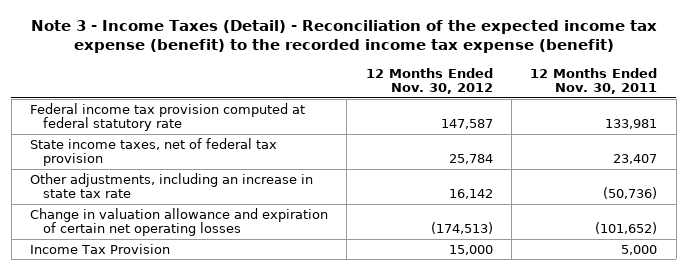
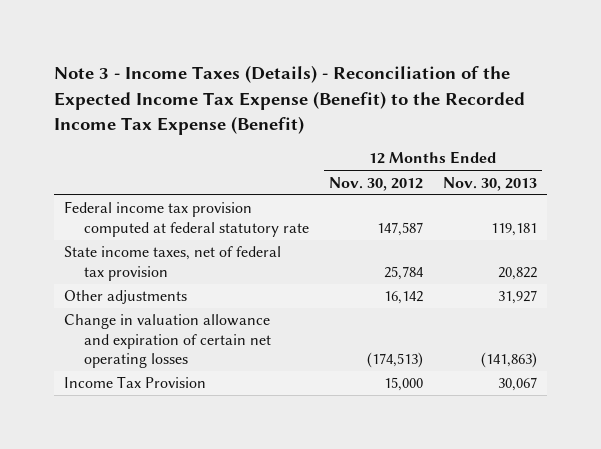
- Note 3 - Income Taxes (Detail) - Reconciliation of the expected income tax expense (benefit) to the recorded income tax expense (benefit)
+ Note 3 - Income Taxes (Details) - Reconciliation of the Expected Income Tax Expense (Benefit) to the Recorded Income Tax Expense (Benefit)
- | 12 Months Ended Nov. 30, 2012 | 12 Months Ended Nov. 30, 2011
+ | 12 Months Ended Nov. 30, 2012 | 12 Months Ended Nov. 30, 2013
- Other adjustments, including an increase in state tax rate | 16,142 | (50,736)
+ Other adjustments | 16,142 | 31,927

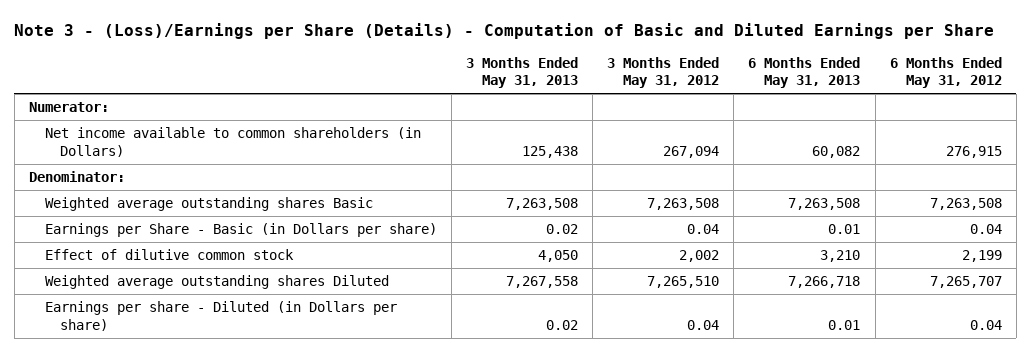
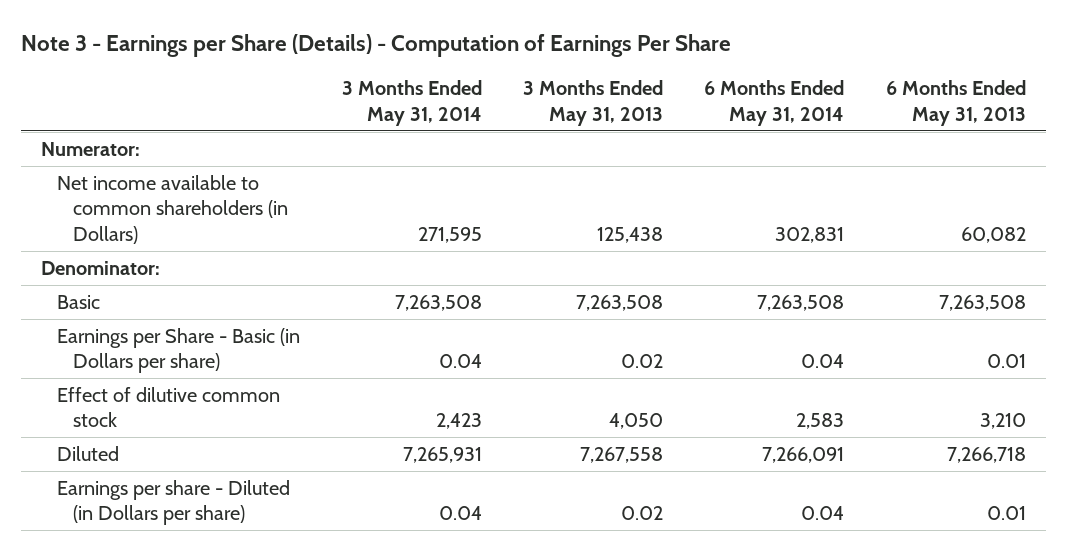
- Note 3 - (Loss)/Earnings per Share (Details) - Computation of Basic and Diluted Earnings per Share
+ Note 3 - Earnings per Share (Details) - Computation of Earnings Per Share
- | 3 Months Ended May 31, 2013 | 3 Months Ended May 31, 2012 | 6 Months Ended May 31, 2013 | 6 Months Ended May 31, 2012
+ | 3 Months Ended May 31, 2014 | 3 Months Ended May 31, 2013 | 6 Months Ended May 31, 2014 | 6 Months Ended May 31, 2013
- Weighted average outstanding shares Basic | 7,263,508 | 7,263,508 | 7,263,508 | 7,263,508
+ Basic | 7,263,508 | 7,263,508 | 7,263,508 | 7,263,508
- Weighted average outstanding shares Diluted | 7,267,558 | 7,265,510 | 7,266,718 | 7,265,707
+ Diluted | 7,265,931 | 7,267,558 | 7,266,091 | 7,266,718

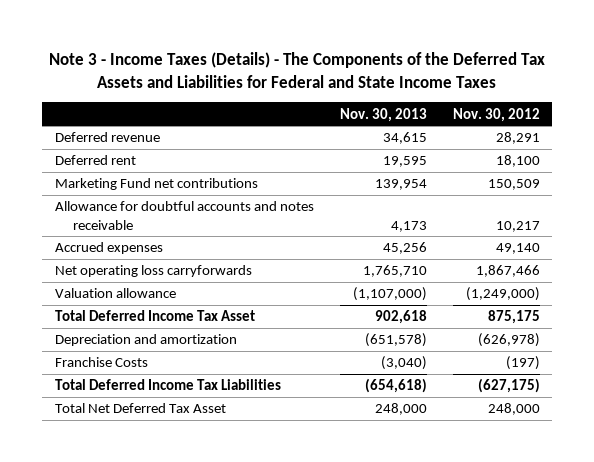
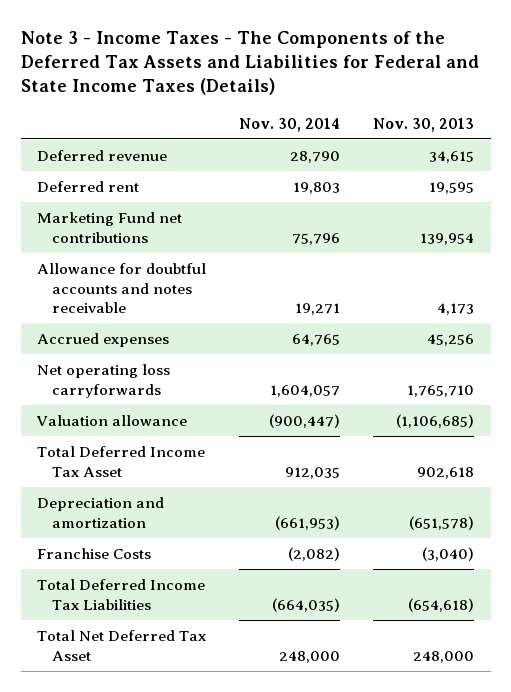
- Note 3 - Income Taxes (Details) - The Components of the Deferred Tax Assets and Liabilities for Federal and State Income Taxes
+ Note 3 - Income Taxes - The Components of the Deferred Tax Assets and Liabilities for Federal and State Income Taxes (Details)
- | Nov. 30, 2013 | Nov. 30, 2012
+ | Nov. 30, 2014 | Nov. 30, 2013
- Valuation allowance | (1,107,000) | (1,249,000)
+ Valuation allowance | (900,447) | (1,106,685)

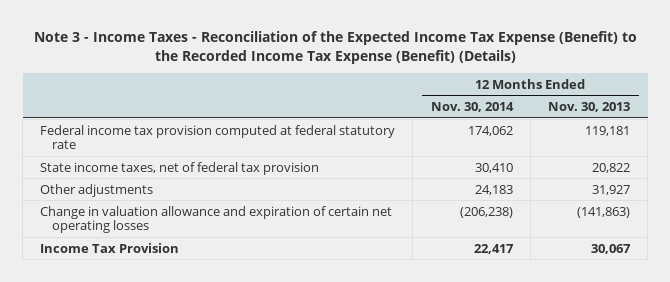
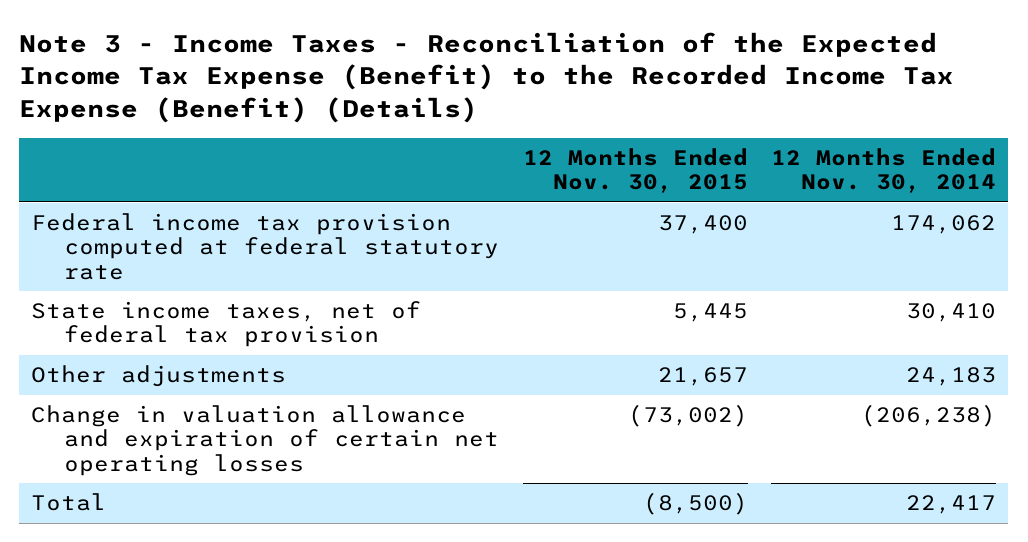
- | 12 Months Ended Nov. 30, 2014 | 12 Months Ended Nov. 30, 2013
+ | 12 Months Ended Nov. 30, 2015 | 12 Months Ended Nov. 30, 2014
- Income Tax Provision | 22,417 | 30,067
+ Total | (8,500) | 22,417

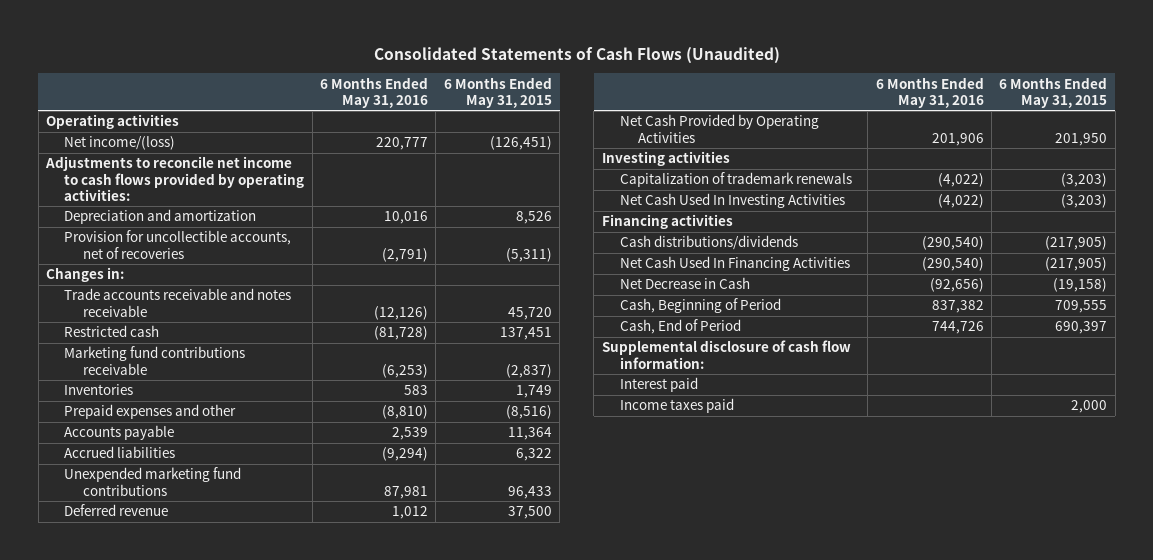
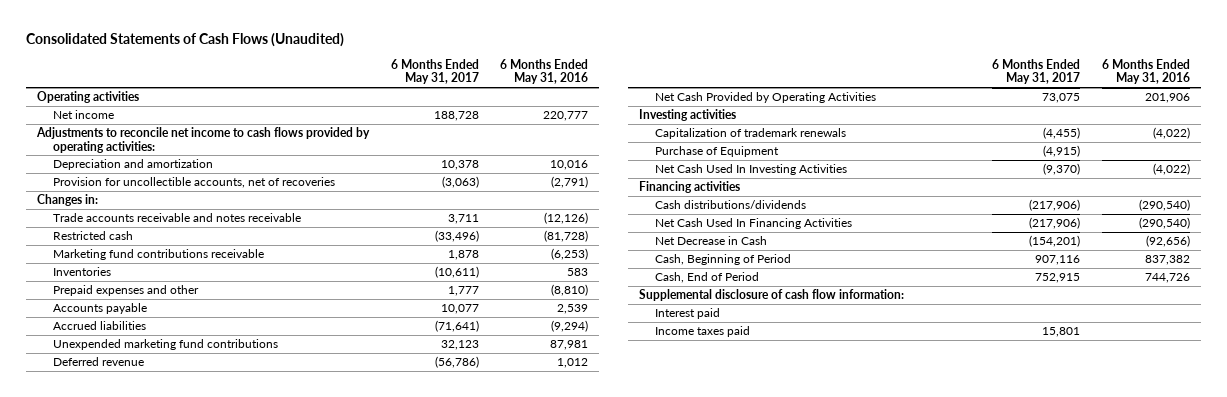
- | 6 Months Ended May 31, 2016 | 6 Months Ended May 31, 2015
+ | 6 Months Ended May 31, 2017 | 6 Months Ended May 31, 2016
- Net income/(loss) | 220,777 | (126,451)
+ Net income | 188,728 | 220,777
+ Purchase of Equipment | (4,915) |

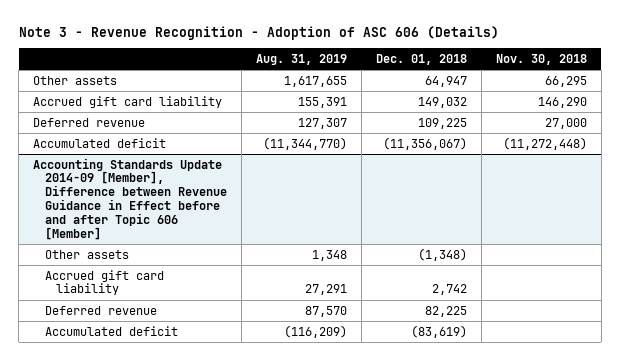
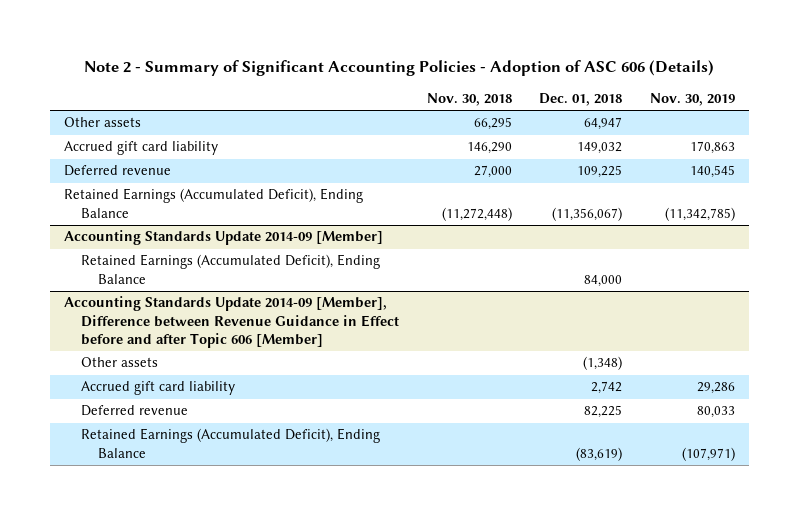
- Note 3 - Revenue Recognition - Adoption of ASC 606 (Details)
+ Note 2 - Summary of Significant Accounting Policies - Adoption of ASC 606 (Details)
- | Aug. 31, 2019 | Dec. 01, 2018 | Nov. 30, 2018
+ | Nov. 30, 2018 | Dec. 01, 2018 | Nov. 30, 2019
- Accumulated deficit | (11,344,770) | (11,356,067) | (11,272,448)
+ Retained Earnings (Accumulated Deficit), Ending Balance | (11,272,448) | (11,356,067) | (11,342,785)
+ Accounting Standards Update 2014-09 [Member]
+ Retained Earnings (Accumulated Deficit), Ending Balance | | 84,000 |
@ Accounting Standards Update 2014-09 [Member], Difference between Revenue Guidance in Effect before and after Topic 606 [Member]
- Accumulated deficit | (116,209) | (83,619) |
+ Retained Earnings (Accumulated Deficit), Ending Balance | | (83,619) | (107,971)

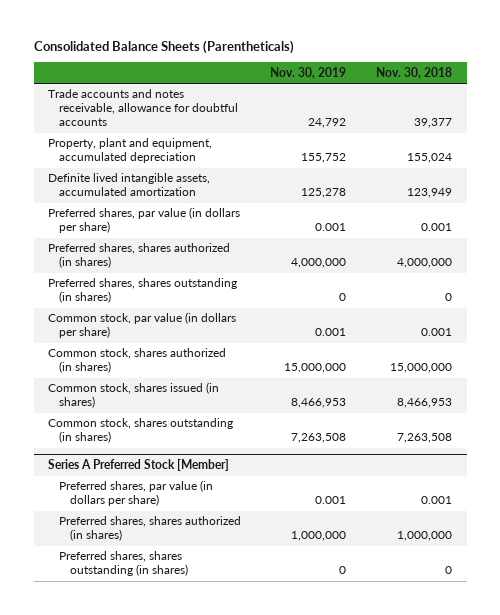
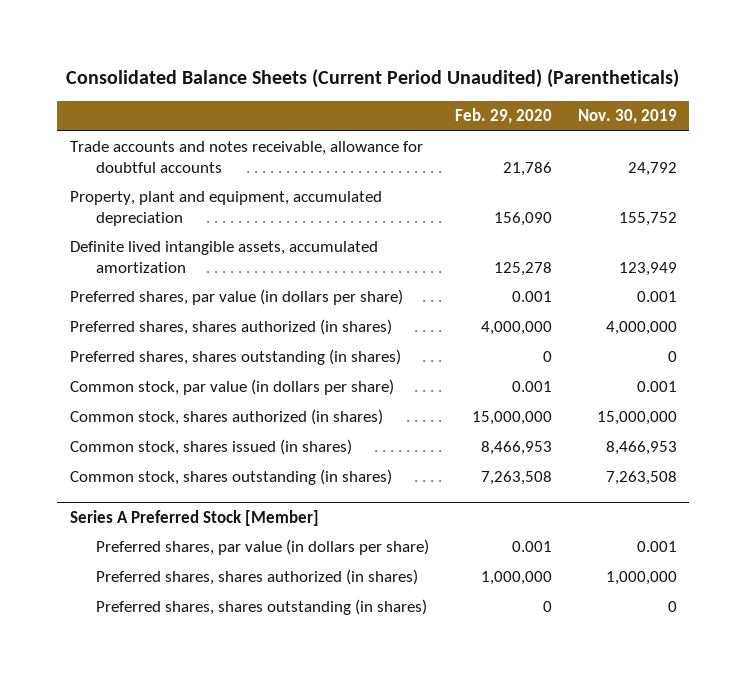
- Consolidated Balance Sheets (Parentheticals)
+ Consolidated Balance Sheets (Current Period Unaudited) (Parentheticals)
- | Nov. 30, 2019 | Nov. 30, 2018
+ | Feb. 29, 2020 | Nov. 30, 2019
- Definite lived intangible assets, accumulated amortization | 125,278 | 123,949
+ Definite lived intangible assets, accumulated amortization | 125,278 | 123,949

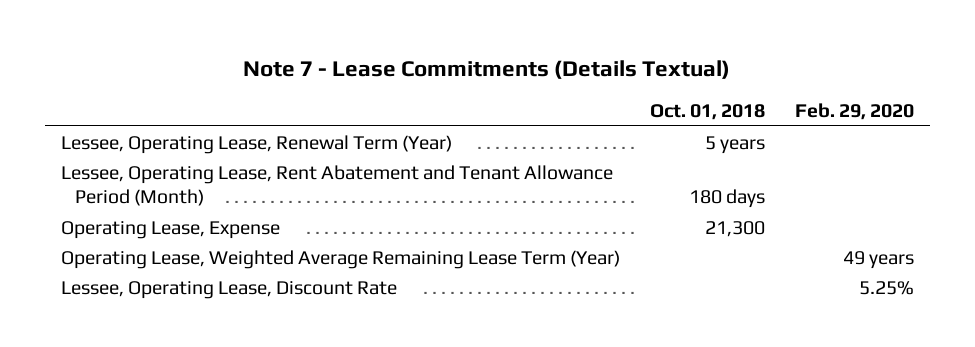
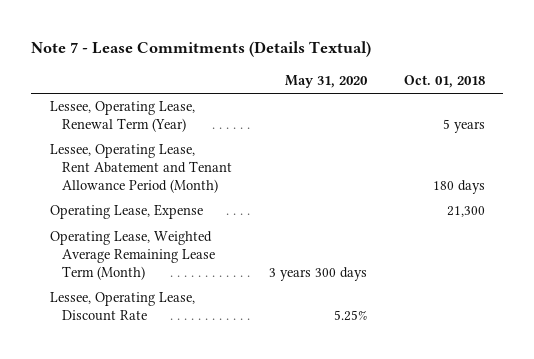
- | Oct. 01, 2018 | Feb. 29, 2020
+ | May 31, 2020 | Oct. 01, 2018
- Operating Lease, Weighted Average Remaining Lease Term (Year) | | 49 years
+ Operating Lease, Weighted Average Remaining Lease Term (Month) | 3 years 300 days |

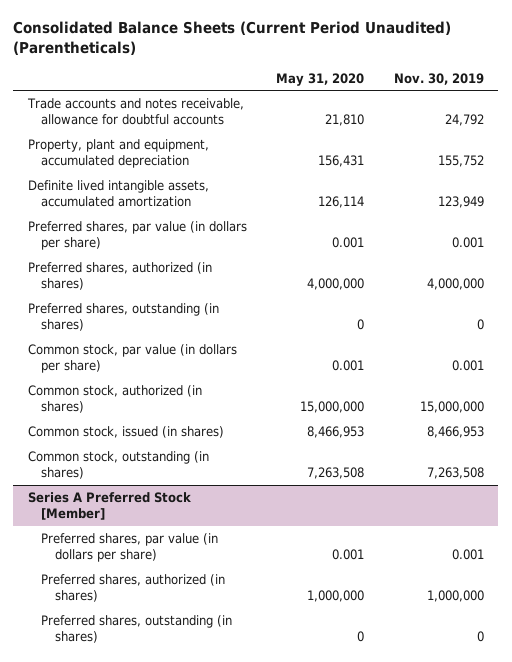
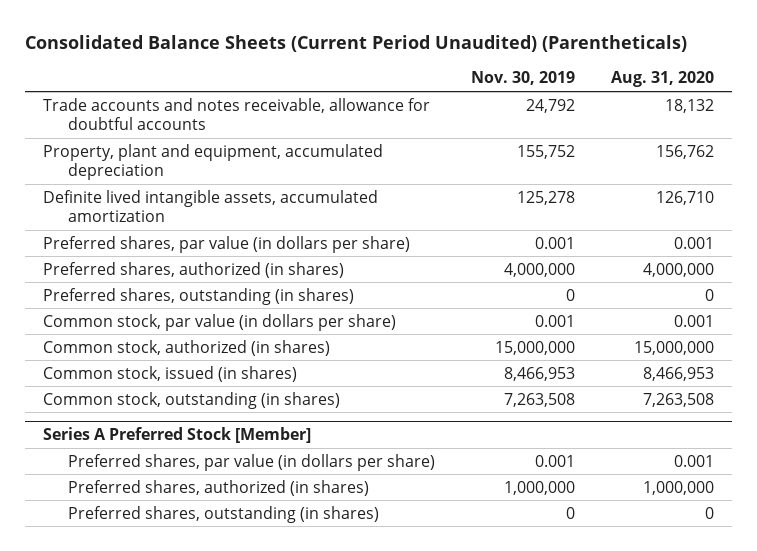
- | May 31, 2020 | Nov. 30, 2019
+ | Nov. 30, 2019 | Aug. 31, 2020
- Definite lived intangible assets, accumulated amortization | 126,114 | 123,949
+ Definite lived intangible assets, accumulated amortization | 125,278 | 126,710

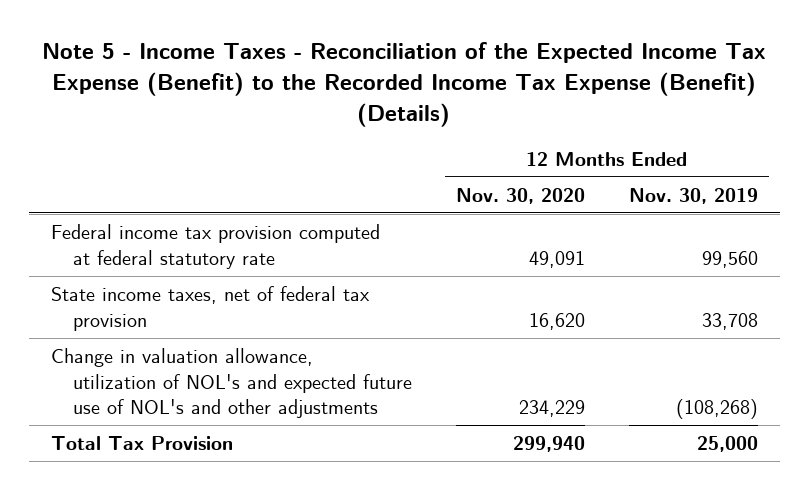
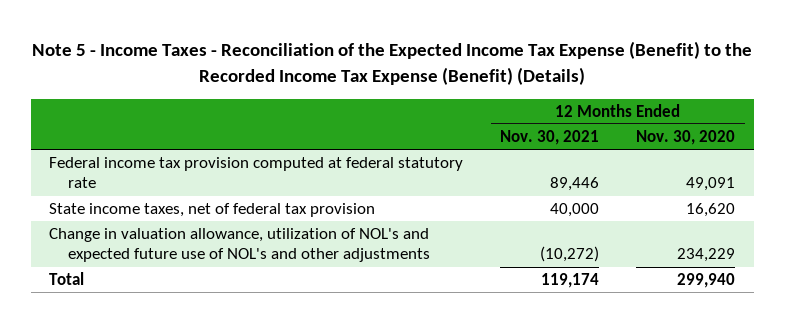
- | 12 Months Ended Nov. 30, 2020 | 12 Months Ended Nov. 30, 2019
+ | 12 Months Ended Nov. 30, 2021 | 12 Months Ended Nov. 30, 2020
- Total Tax Provision | 299,940 | 25,000
+ Total | 119,174 | 299,940

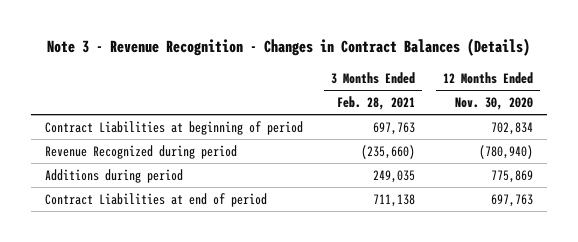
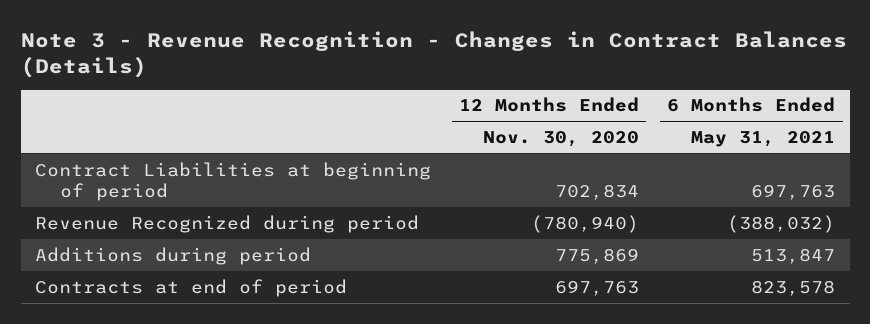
- | 3 Months Ended Feb. 28, 2021 | 12 Months Ended Nov. 30, 2020
+ | 12 Months Ended Nov. 30, 2020 | 6 Months Ended May 31, 2021
- Contract Liabilities at end of period | 711,138 | 697,763
+ Contracts at end of period | 697,763 | 823,578

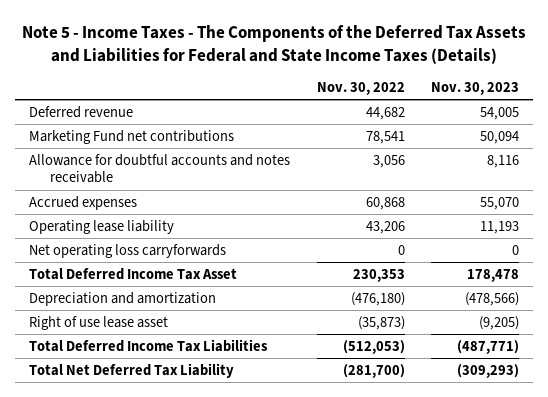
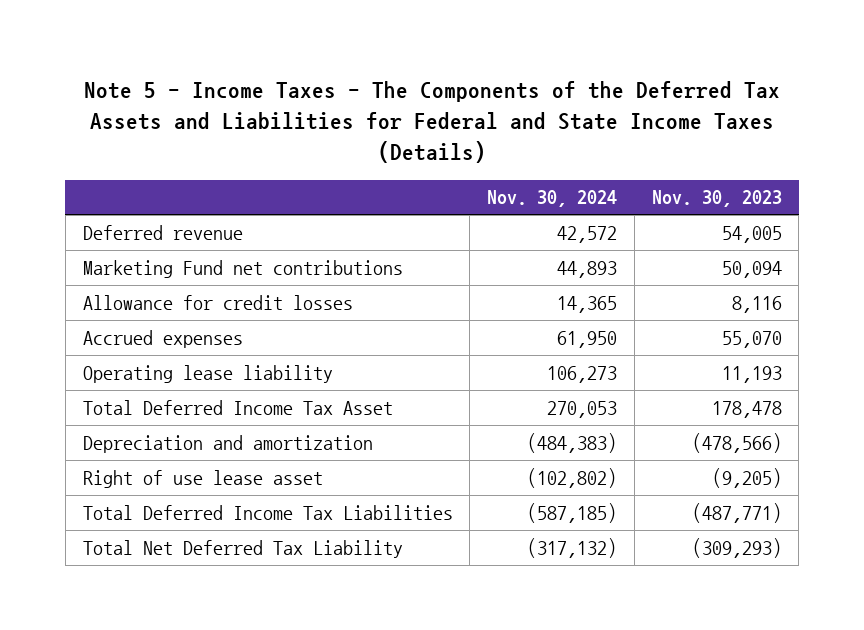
- | Nov. 30, 2022 | Nov. 30, 2023
+ | Nov. 30, 2024 | Nov. 30, 2023
- Allowance for doubtful accounts and notes receivable | 3,056 | 8,116
+ Allowance for credit losses | 14,365 | 8,116
- Net operating loss carryforwards | 0 | 0

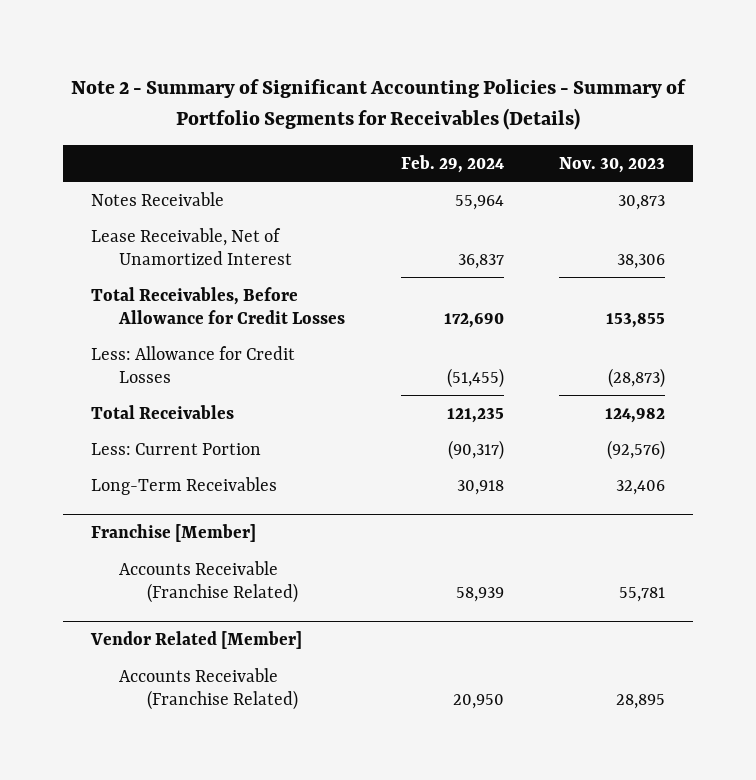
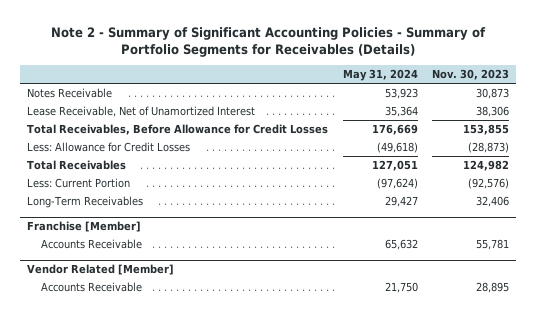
- | Feb. 29, 2024 | Nov. 30, 2023
+ | May 31, 2024 | Nov. 30, 2023
@ Franchise [Member]
- Accounts Receivable (Franchise Related) | 58,939 | 55,781
+ Accounts Receivable | 65,632 | 55,781
@ Vendor Related [Member]
- Accounts Receivable (Franchise Related) | 20,950 | 28,895
+ Accounts Receivable | 21,750 | 28,895

